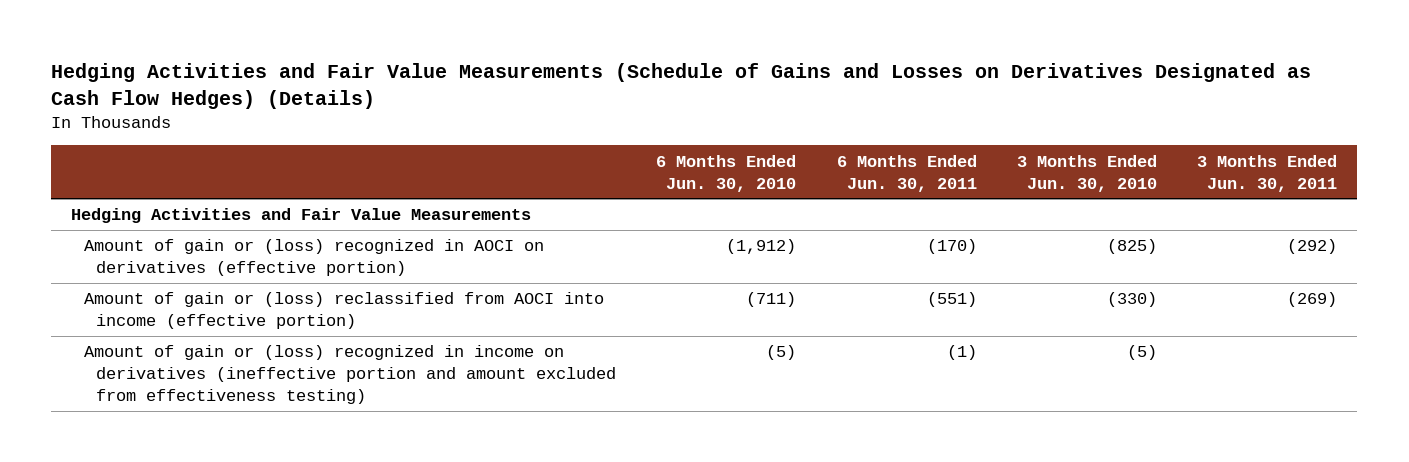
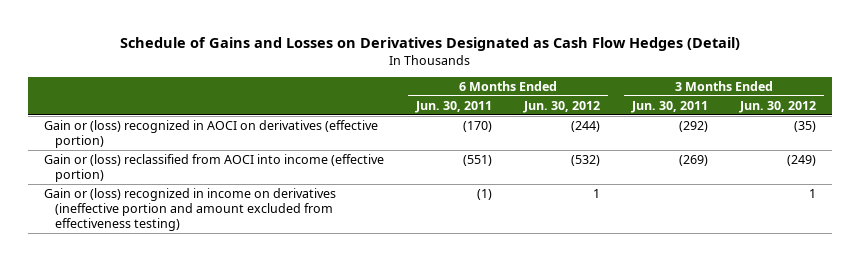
- Hedging Activities and Fair Value Measurements (Schedule of Gains and Losses on Derivatives Designated as Cash Flow Hedges) (Details)
+ Schedule of Gains and Losses on Derivatives Designated as Cash Flow Hedges (Detail)
- | 6 Months Ended Jun. 30, 2010 | 6 Months Ended Jun. 30, 2011 | 3 Months Ended Jun. 30, 2010 | 3 Months Ended Jun. 30, 2011
+ | 6 Months Ended Jun. 30, 2011 | 6 Months Ended Jun. 30, 2012 | 3 Months Ended Jun. 30, 2011 | 3 Months Ended Jun. 30, 2012
- Hedging Activities and Fair Value Measurements
- Amount of gain or (loss) recognized in AOCI on derivatives (effective portion) | (1,912) | (170) | (825) | (292)
- Amount of gain or (loss) reclassified from AOCI into income (effective portion) | (711) | (551) | (330) | (269)
- Amount of gain or (loss) recognized in income on derivatives (ineffective portion and amount excluded from effectiveness testing) | (5) | (1) | (5) |
+ Gain or (loss) recognized in AOCI on derivatives (effective portion) | (170) | (244) | (292) | (35)
+ Gain or (loss) reclassified from AOCI into income (effective portion) | (551) | (532) | (269) | (249)
+ Gain or (loss) recognized in income on derivatives (ineffective portion and amount excluded from effectiveness testing) | (1) | 1 | | 1

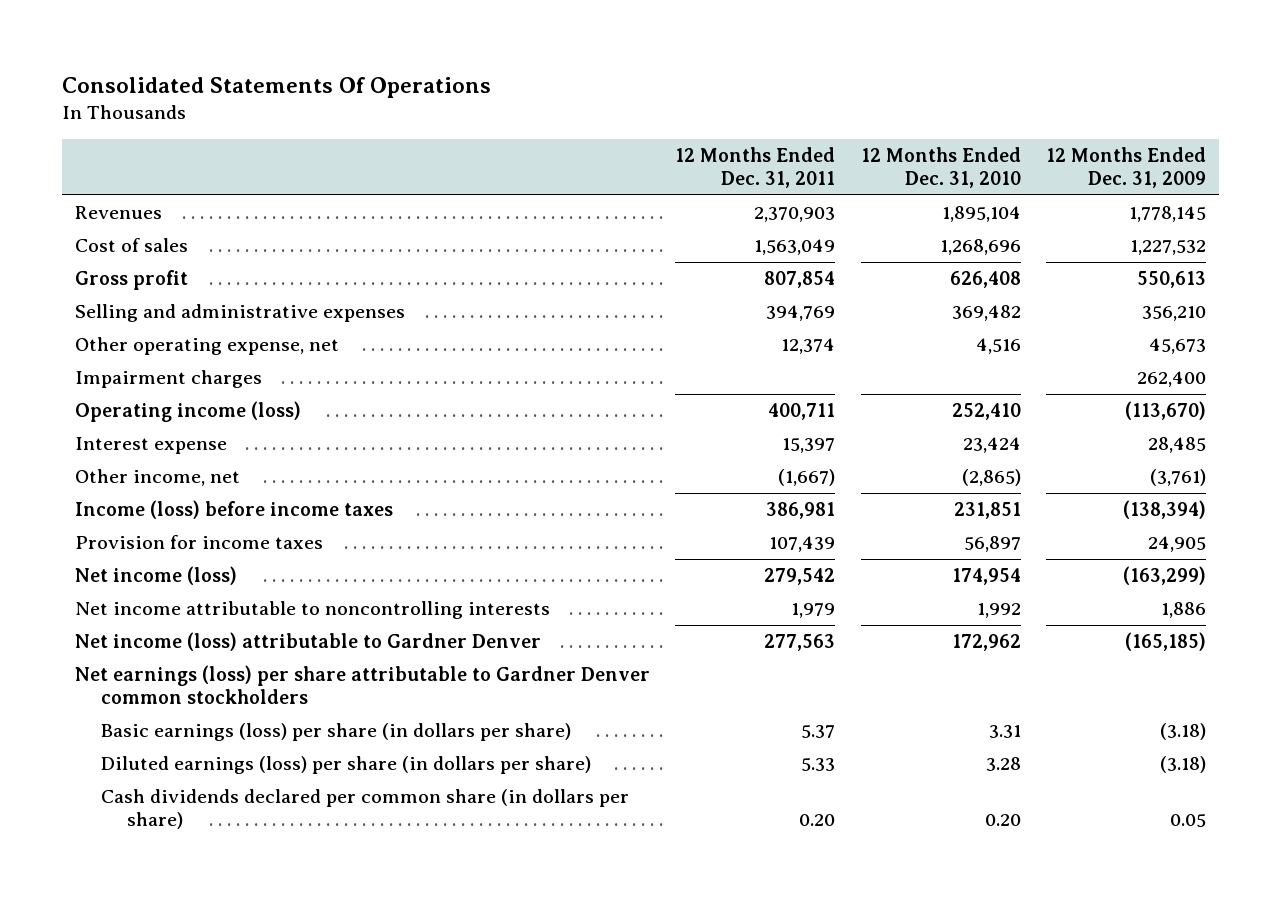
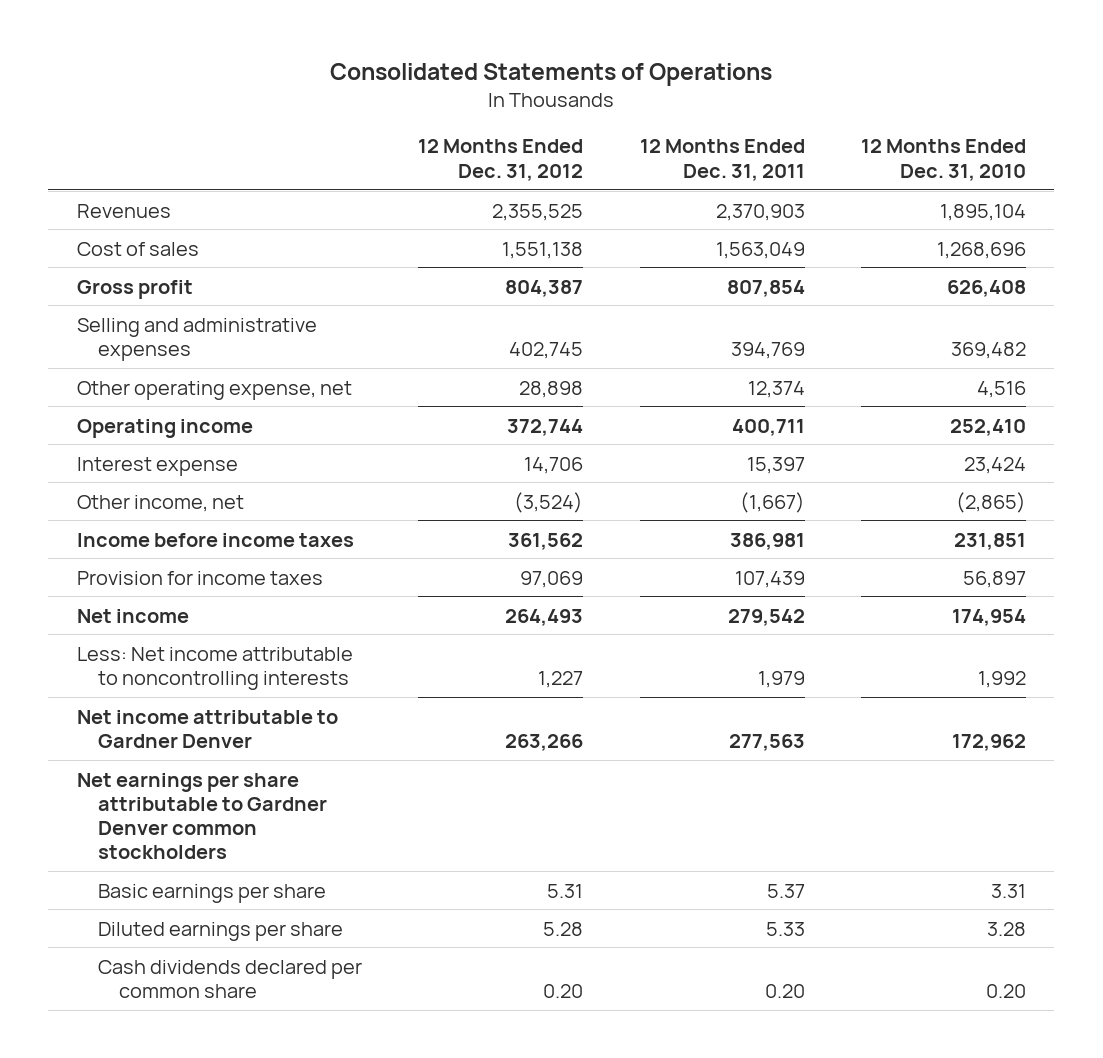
- Consolidated Statements Of Operations
+ Consolidated Statements of Operations
- | 12 Months Ended Dec. 31, 2011 | 12 Months Ended Dec. 31, 2010 | 12 Months Ended Dec. 31, 2009
+ | 12 Months Ended Dec. 31, 2012 | 12 Months Ended Dec. 31, 2011 | 12 Months Ended Dec. 31, 2010
- Impairment charges | | | 262,400
- Operating income (loss) | 400,711 | 252,410 | (113,670)
+ Operating income | 372,744 | 400,711 | 252,410
- Income (loss) before income taxes | 386,981 | 231,851 | (138,394)
+ Income before income taxes | 361,562 | 386,981 | 231,851
- Net income (loss) | 279,542 | 174,954 | (163,299)
- Net income attributable to noncontrolling interests | 1,979 | 1,992 | 1,886
- Net income (loss) attributable to Gardner Denver | 277,563 | 172,962 | (165,185)
- Net earnings (loss) per share attributable to Gardner Denver common stockholders
- Basic earnings (loss) per share (in dollars per share) | 5.37 | 3.31 | (3.18)
- Diluted earnings (loss) per share (in dollars per share) | 5.33 | 3.28 | (3.18)
- Cash dividends declared per common share (in dollars per share) | 0.20 | 0.20 | 0.05
+ Net income | 264,493 | 279,542 | 174,954
+ Less: Net income attributable to noncontrolling interests | 1,227 | 1,979 | 1,992
+ Net income attributable to Gardner Denver | 263,266 | 277,563 | 172,962
+ Net earnings per share attributable to Gardner Denver common stockholders
+ Basic earnings per share | 5.31 | 5.37 | 3.31
+ Diluted earnings per share | 5.28 | 5.33 | 3.28
+ Cash dividends declared per common share | 0.20 | 0.20 | 0.20

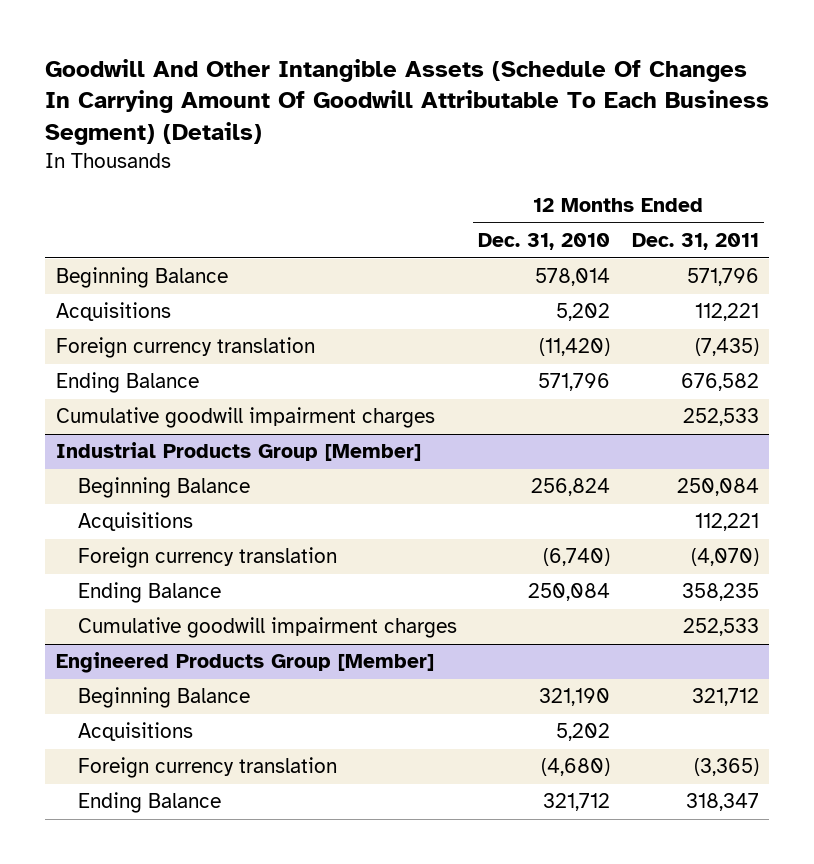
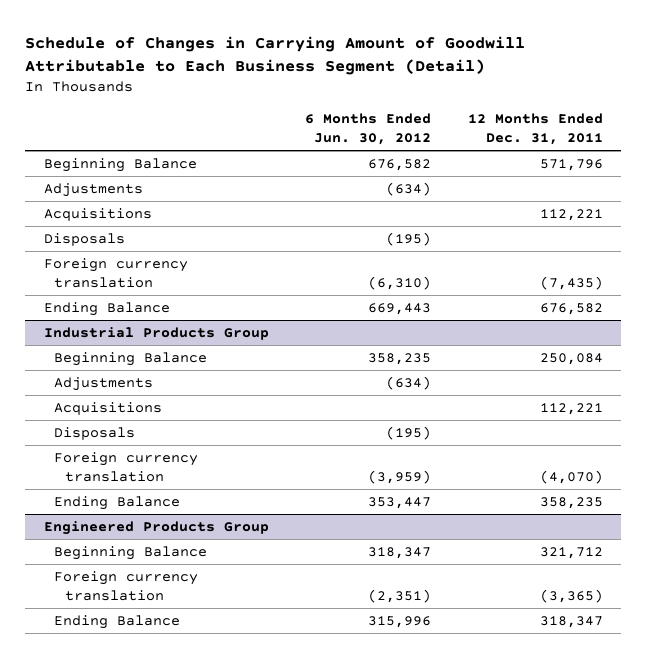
- Goodwill And Other Intangible Assets (Schedule Of Changes In Carrying Amount Of Goodwill Attributable To Each Business Segment) (Details)
+ Schedule of Changes in Carrying Amount of Goodwill Attributable to Each Business Segment (Detail)
- | 12 Months Ended Dec. 31, 2010 | 12 Months Ended Dec. 31, 2011
+ | 6 Months Ended Jun. 30, 2012 | 12 Months Ended Dec. 31, 2011
+ Adjustments | (634) |
+ Disposals | (195) |
- Cumulative goodwill impairment charges | | 252,533
- Industrial Products Group [Member]
+ Industrial Products Group
+ Adjustments | (634) |
+ Disposals | (195) |
- Cumulative goodwill impairment charges | | 252,533
- Engineered Products Group [Member]
+ Engineered Products Group
- Acquisitions | 5,202 |

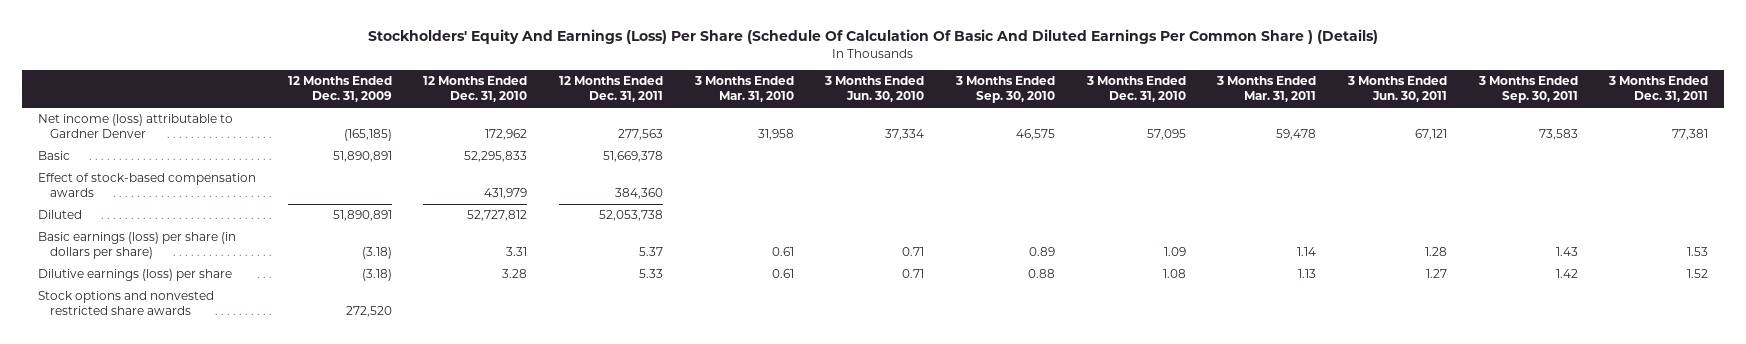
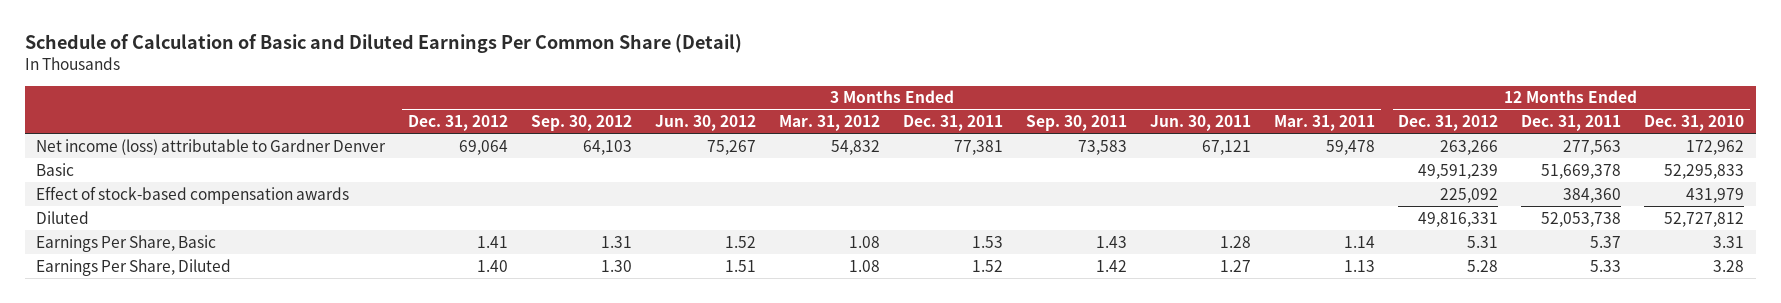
- Stockholders' Equity And Earnings (Loss) Per Share (Schedule Of Calculation Of Basic And Diluted Earnings Per Common Share ) (Details)
+ Schedule of Calculation of Basic and Diluted Earnings Per Common Share (Detail)
- | 12 Months Ended Dec. 31, 2009 | 12 Months Ended Dec. 31, 2010 | 12 Months Ended Dec. 31, 2011 | 3 Months Ended Mar. 31, 2010 | 3 Months Ended Jun. 30, 2010 | 3 Months Ended Sep. 30, 2010 | 3 Months Ended Dec. 31, 2010 | 3 Months Ended Mar. 31, 2011 | 3 Months Ended Jun. 30, 2011 | 3 Months Ended Sep. 30, 2011 | 3 Months Ended Dec. 31, 2011
+ | 3 Months Ended Dec. 31, 2012 | 3 Months Ended Sep. 30, 2012 | 3 Months Ended Jun. 30, 2012 | 3 Months Ended Mar. 31, 2012 | 3 Months Ended Dec. 31, 2011 | 3 Months Ended Sep. 30, 2011 | 3 Months Ended Jun. 30, 2011 | 3 Months Ended Mar. 31, 2011 | 12 Months Ended Dec. 31, 2012 | 12 Months Ended Dec. 31, 2011 | 12 Months Ended Dec. 31, 2010
- Basic earnings (loss) per share (in dollars per share) | (3.18) | 3.31 | 5.37 | 0.61 | 0.71 | 0.89 | 1.09 | 1.14 | 1.28 | 1.43 | 1.53
- Dilutive earnings (loss) per share | (3.18) | 3.28 | 5.33 | 0.61 | 0.71 | 0.88 | 1.08 | 1.13 | 1.27 | 1.42 | 1.52
- Stock options and nonvested restricted share awards | 272,520 | | | | | | | | | |
+ Earnings Per Share, Basic | 1.41 | 1.31 | 1.52 | 1.08 | 1.53 | 1.43 | 1.28 | 1.14 | 5.31 | 5.37 | 3.31
+ Earnings Per Share, Diluted | 1.40 | 1.30 | 1.51 | 1.08 | 1.52 | 1.42 | 1.27 | 1.13 | 5.28 | 5.33 | 3.28

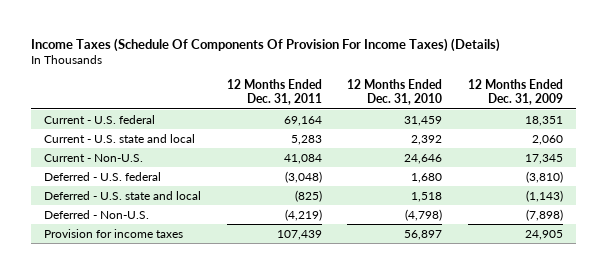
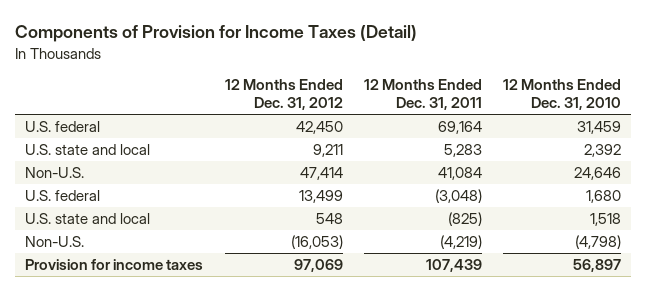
- Income Taxes (Schedule Of Components Of Provision For Income Taxes) (Details)
+ Components of Provision for Income Taxes (Detail)
- | 12 Months Ended Dec. 31, 2011 | 12 Months Ended Dec. 31, 2010 | 12 Months Ended Dec. 31, 2009
+ | 12 Months Ended Dec. 31, 2012 | 12 Months Ended Dec. 31, 2011 | 12 Months Ended Dec. 31, 2010
- Current - U.S. federal | 69,164 | 31,459 | 18,351
- Current - U.S. state and local | 5,283 | 2,392 | 2,060
- Current - Non-U.S. | 41,084 | 24,646 | 17,345
- Deferred - U.S. federal | (3,048) | 1,680 | (3,810)
- Deferred - U.S. state and local | (825) | 1,518 | (1,143)
- Deferred - Non-U.S. | (4,219) | (4,798) | (7,898)
+ U.S. federal | 42,450 | 69,164 | 31,459
+ U.S. state and local | 9,211 | 5,283 | 2,392
+ Non-U.S. | 47,414 | 41,084 | 24,646
+ U.S. federal | 13,499 | (3,048) | 1,680
+ U.S. state and local | 548 | (825) | 1,518
+ Non-U.S. | (16,053) | (4,219) | (4,798)

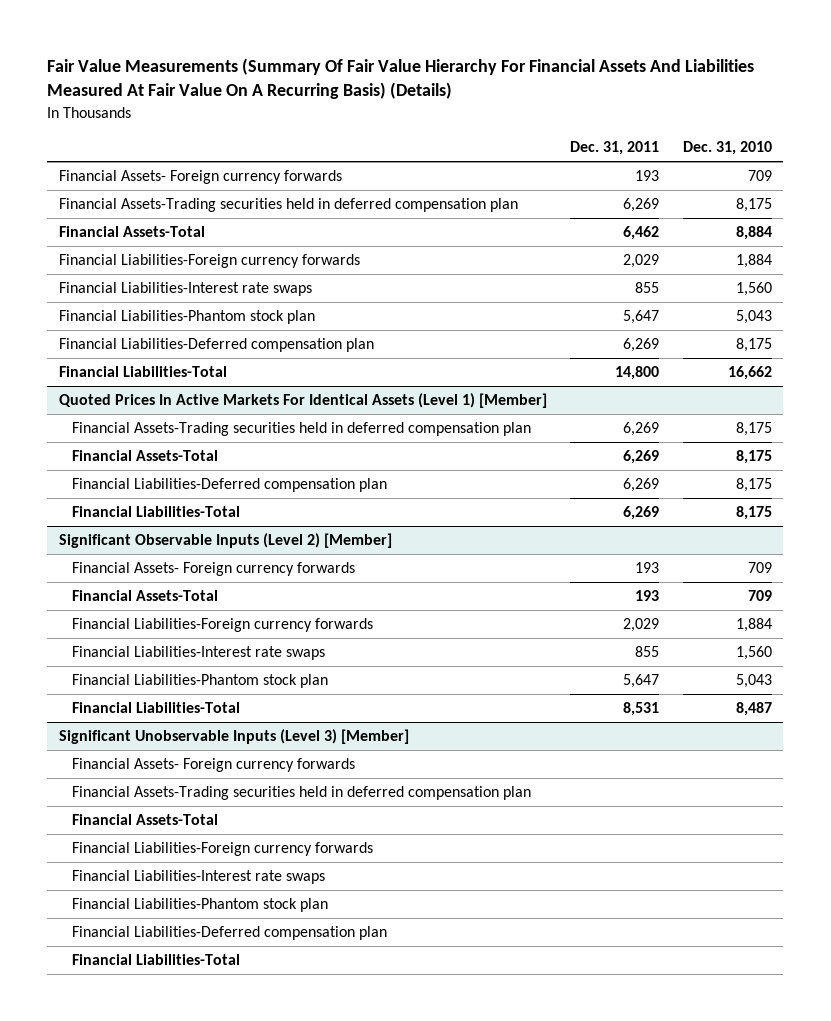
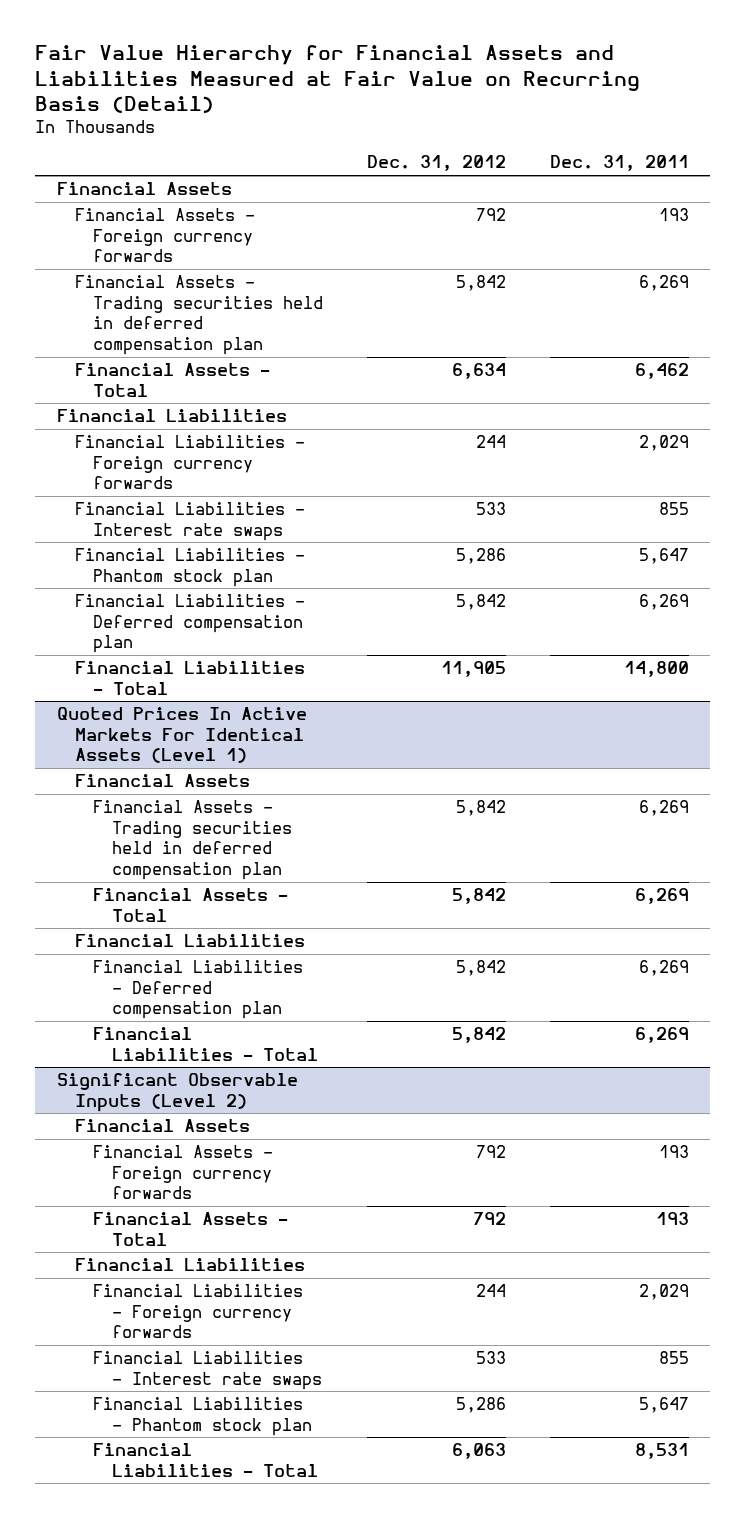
- Fair Value Measurements (Summary Of Fair Value Hierarchy For Financial Assets And Liabilities Measured At Fair Value On A Recurring Basis) (Details)
+ Fair Value Hierarchy for Financial Assets and Liabilities Measured at Fair Value on Recurring Basis (Detail)
- | Dec. 31, 2011 | Dec. 31, 2010
+ | Dec. 31, 2012 | Dec. 31, 2011
- Financial Assets- Foreign currency forwards | 193 | 709
- Financial Assets-Trading securities held in deferred compensation plan | 6,269 | 8,175
- Financial Assets-Total | 6,462 | 8,884
- Financial Liabilities-Foreign currency forwards | 2,029 | 1,884
- Financial Liabilities-Interest rate swaps | 855 | 1,560
- Financial Liabilities-Phantom stock plan | 5,647 | 5,043
- Financial Liabilities-Deferred compensation plan | 6,269 | 8,175
- Financial Liabilities-Total | 14,800 | 16,662
- Quoted Prices In Active Markets For Identical Assets (Level 1) [Member]
- Financial Assets-Trading securities held in deferred compensation plan | 6,269 | 8,175
- Financial Assets-Total | 6,269 | 8,175
- Financial Liabilities-Deferred compensation plan | 6,269 | 8,175
- Financial Liabilities-Total | 6,269 | 8,175
- Significant Observable Inputs (Level 2) [Member]
- Financial Assets- Foreign currency forwards | 193 | 709
- Financial Assets-Total | 193 | 709
- Financial Liabilities-Foreign currency forwards | 2,029 | 1,884
- Financial Liabilities-Interest rate swaps | 855 | 1,560
- Financial Liabilities-Phantom stock plan | 5,647 | 5,043
- Financial Liabilities-Total | 8,531 | 8,487
- Significant Unobservable Inputs (Level 3) [Member]
- Financial Assets- Foreign currency forwards
- Financial Assets-Trading securities held in deferred compensation plan
- Financial Assets-Total
- Financial Liabilities-Foreign currency forwards
- Financial Liabilities-Interest rate swaps
- Financial Liabilities-Phantom stock plan
- Financial Liabilities-Deferred compensation plan
- Financial Liabilities-Total
+ Financial Assets
+ Financial Assets - Foreign currency forwards | 792 | 193
+ Financial Assets - Trading securities held in deferred compensation plan | 5,842 | 6,269
+ Financial Assets - Total | 6,634 | 6,462
+ Financial Liabilities
+ Financial Liabilities - Foreign currency forwards | 244 | 2,029
+ Financial Liabilities - Interest rate swaps | 533 | 855
+ Financial Liabilities - Phantom stock plan | 5,286 | 5,647
+ Financial Liabilities - Deferred compensation plan | 5,842 | 6,269
+ Financial Liabilities - Total | 11,905 | 14,800
+ Quoted Prices In Active Markets For Identical Assets (Level 1)
+ Financial Assets
+ Financial Assets - Trading securities held in deferred compensation plan | 5,842 | 6,269
+ Financial Assets - Total | 5,842 | 6,269
+ Financial Liabilities
+ Financial Liabilities - Deferred compensation plan | 5,842 | 6,269
+ Financial Liabilities - Total | 5,842 | 6,269
+ Significant Observable Inputs (Level 2)
+ Financial Assets
+ Financial Assets - Foreign currency forwards | 792 | 193
+ Financial Assets - Total | 792 | 193
+ Financial Liabilities
+ Financial Liabilities - Foreign currency forwards | 244 | 2,029
+ Financial Liabilities - Interest rate swaps | 533 | 855
+ Financial Liabilities - Phantom stock plan | 5,286 | 5,647
+ Financial Liabilities - Total | 6,063 | 8,531

